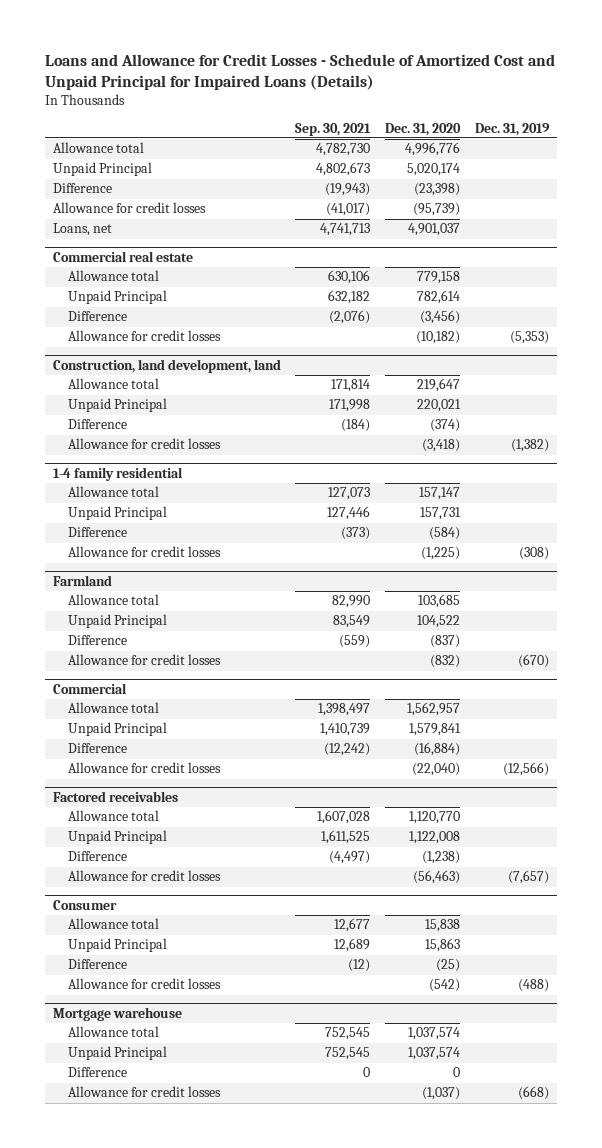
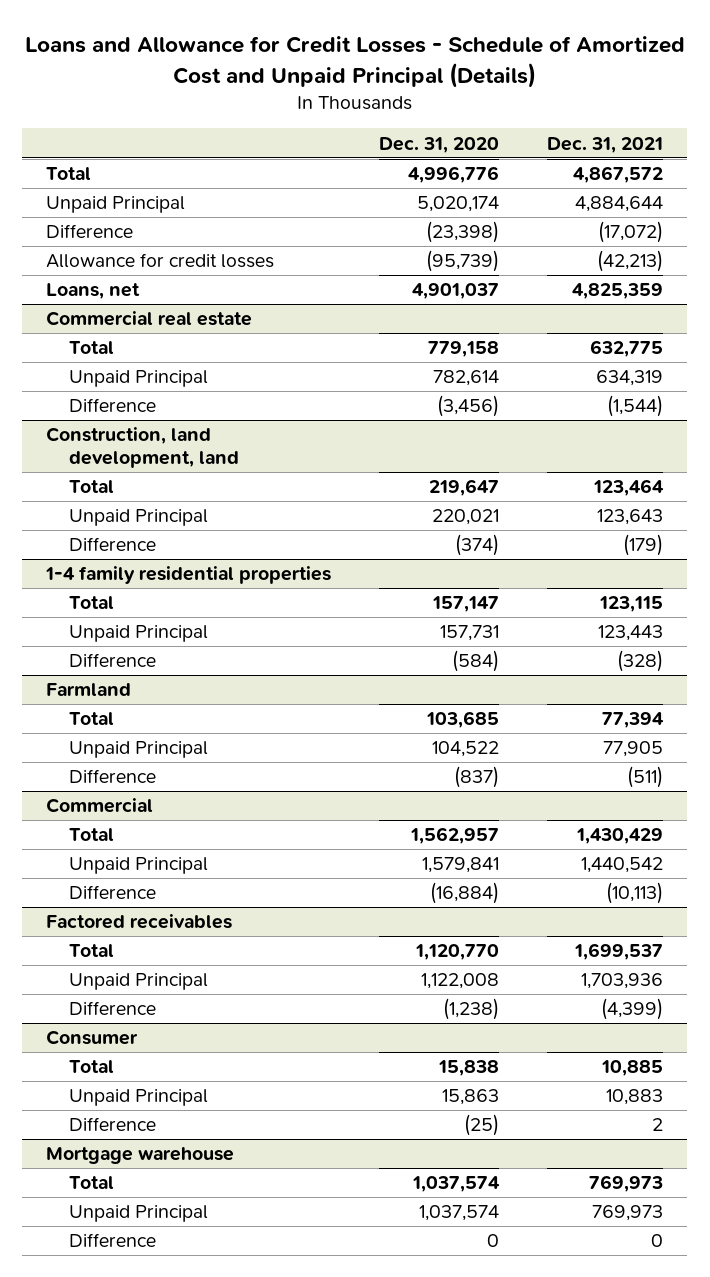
- Loans and Allowance for Credit Losses - Schedule of Amortized Cost and Unpaid Principal for Impaired Loans (Details)
+ Loans and Allowance for Credit Losses - Schedule of Amortized Cost and Unpaid Principal (Details)
- | Sep. 30, 2021 | Dec. 31, 2020 | Dec. 31, 2019
+ | Dec. 31, 2020 | Dec. 31, 2021
- Allowance total | 4,782,730 | 4,996,776 |
+ Total | 4,996,776 | 4,867,572
@ Commercial real estate
- Allowance total | 630,106 | 779,158 |
+ Total | 779,158 | 632,775
- Allowance for credit losses | | (10,182) | (5,353)
@ Construction, land development, land
- Allowance total | 171,814 | 219,647 |
+ Total | 219,647 | 123,464
- Allowance for credit losses | | (3,418) | (1,382)
- 1-4 family residential
- Allowance total | 127,073 | 157,147 |
+ 1-4 family residential properties
+ Total | 157,147 | 123,115
- Allowance for credit losses | | (1,225) | (308)
@ Farmland
- Allowance total | 82,990 | 103,685 |
+ Total | 103,685 | 77,394
- Allowance for credit losses | | (832) | (670)
@ Commercial
- Allowance total | 1,398,497 | 1,562,957 |
+ Total | 1,562,957 | 1,430,429
- Allowance for credit losses | | (22,040) | (12,566)
@ Factored receivables
- Allowance total | 1,607,028 | 1,120,770 |
+ Total | 1,120,770 | 1,699,537
- Allowance for credit losses | | (56,463) | (7,657)
@ Consumer
- Allowance total | 12,677 | 15,838 |
+ Total | 15,838 | 10,885
- Allowance for credit losses | | (542) | (488)
@ Mortgage warehouse
- Allowance total | 752,545 | 1,037,574 |
+ Total | 1,037,574 | 769,973
- Allowance for credit losses | | (1,037) | (668)

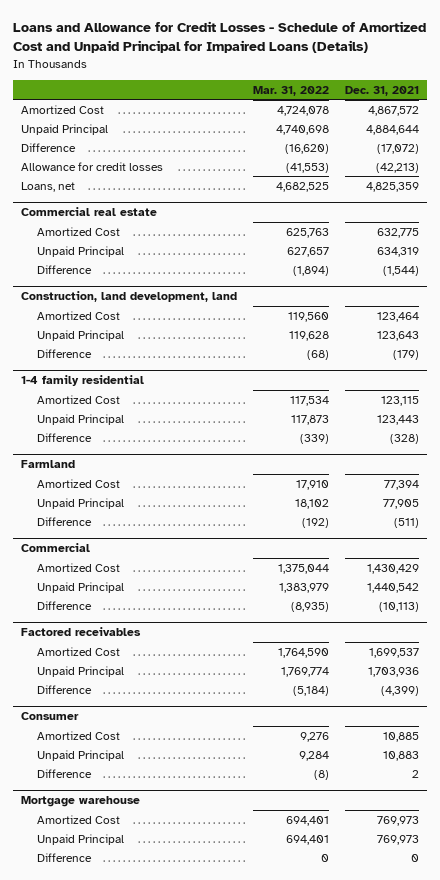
- Loans and Allowance for Credit Losses - Schedule of Amortized Cost and Unpaid Principal (Details)
+ Loans and Allowance for Credit Losses - Schedule of Amortized Cost and Unpaid Principal for Impaired Loans (Details)
- | Dec. 31, 2020 | Dec. 31, 2021
+ | Mar. 31, 2022 | Dec. 31, 2021
- Total | 4,996,776 | 4,867,572
+ Amortized Cost | 4,724,078 | 4,867,572
@ Commercial real estate
- Total | 779,158 | 632,775
+ Amortized Cost | 625,763 | 632,775
@ Construction, land development, land
- Total | 219,647 | 123,464
+ Amortized Cost | 119,560 | 123,464
- 1-4 family residential properties
- Total | 157,147 | 123,115
+ 1-4 family residential
+ Amortized Cost | 117,534 | 123,115
@ Farmland
- Total | 103,685 | 77,394
+ Amortized Cost | 17,910 | 77,394
@ Commercial
- Total | 1,562,957 | 1,430,429
+ Amortized Cost | 1,375,044 | 1,430,429
@ Factored receivables
- Total | 1,120,770 | 1,699,537
+ Amortized Cost | 1,764,590 | 1,699,537
@ Consumer
- Total | 15,838 | 10,885
+ Amortized Cost | 9,276 | 10,885
@ Mortgage warehouse
- Total | 1,037,574 | 769,973
+ Amortized Cost | 694,401 | 769,973

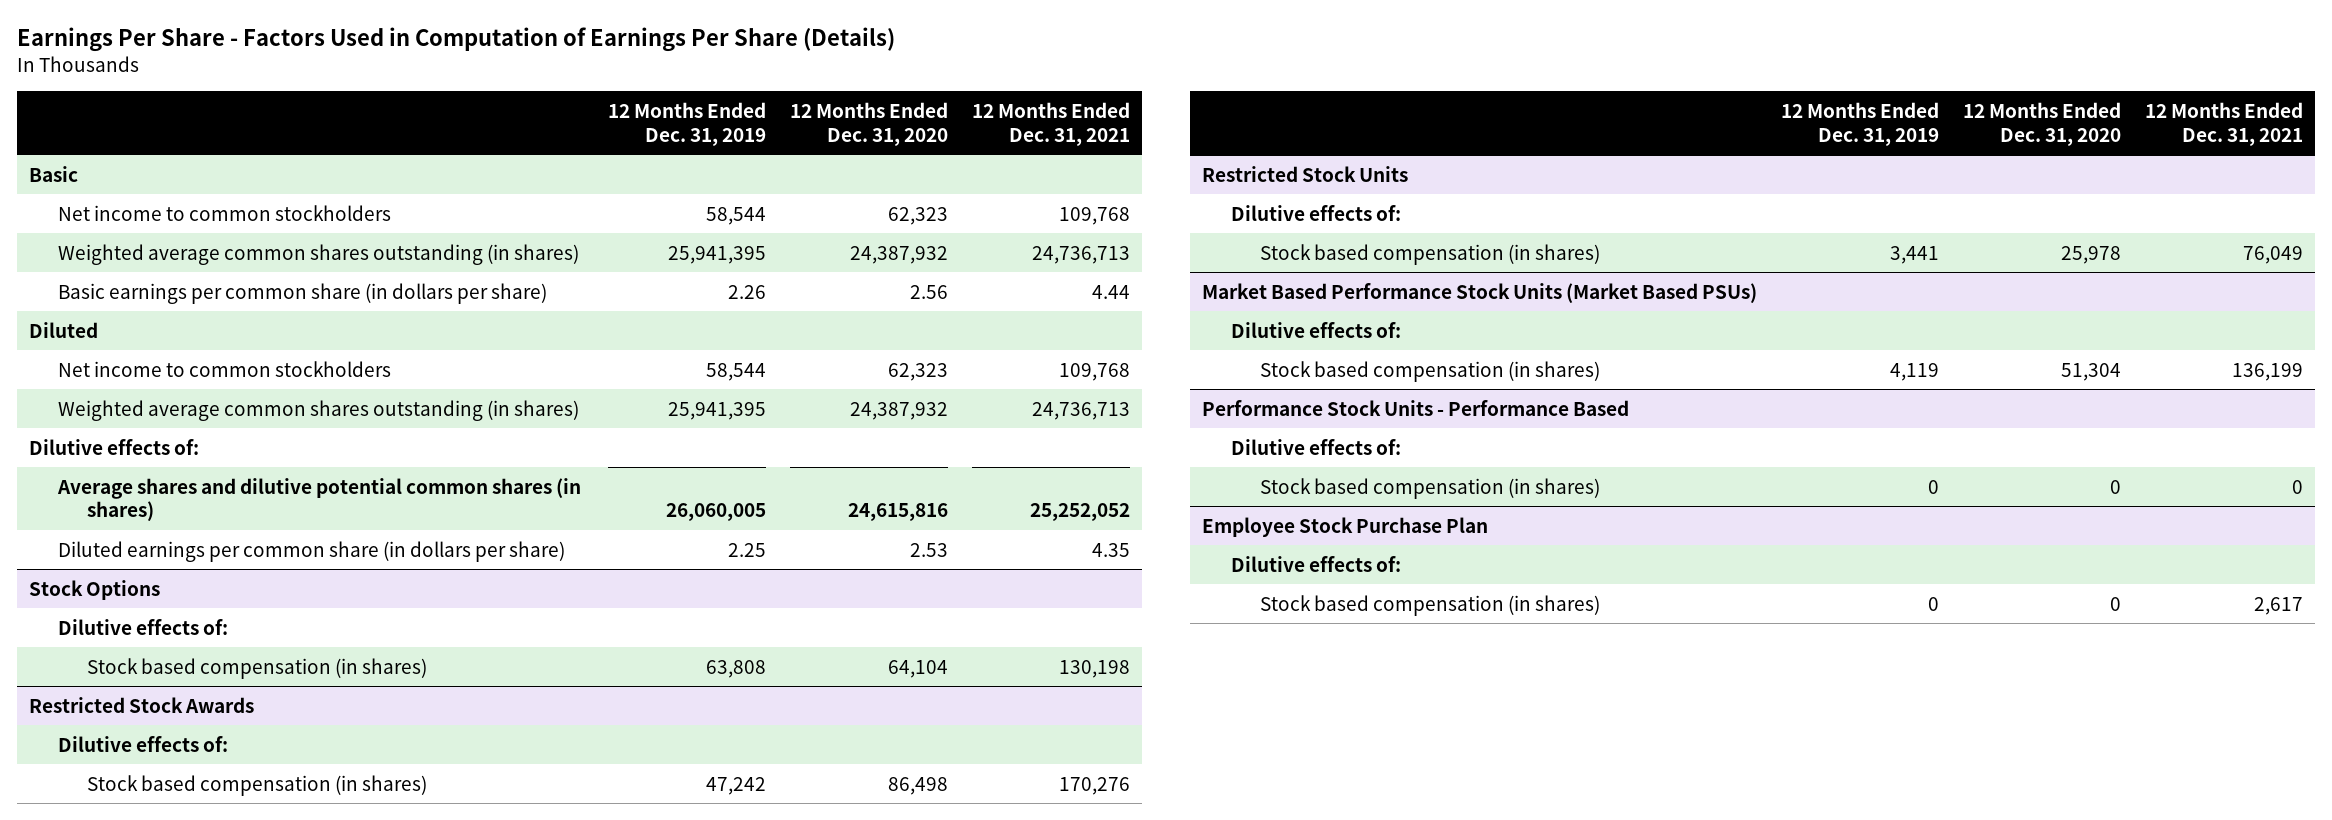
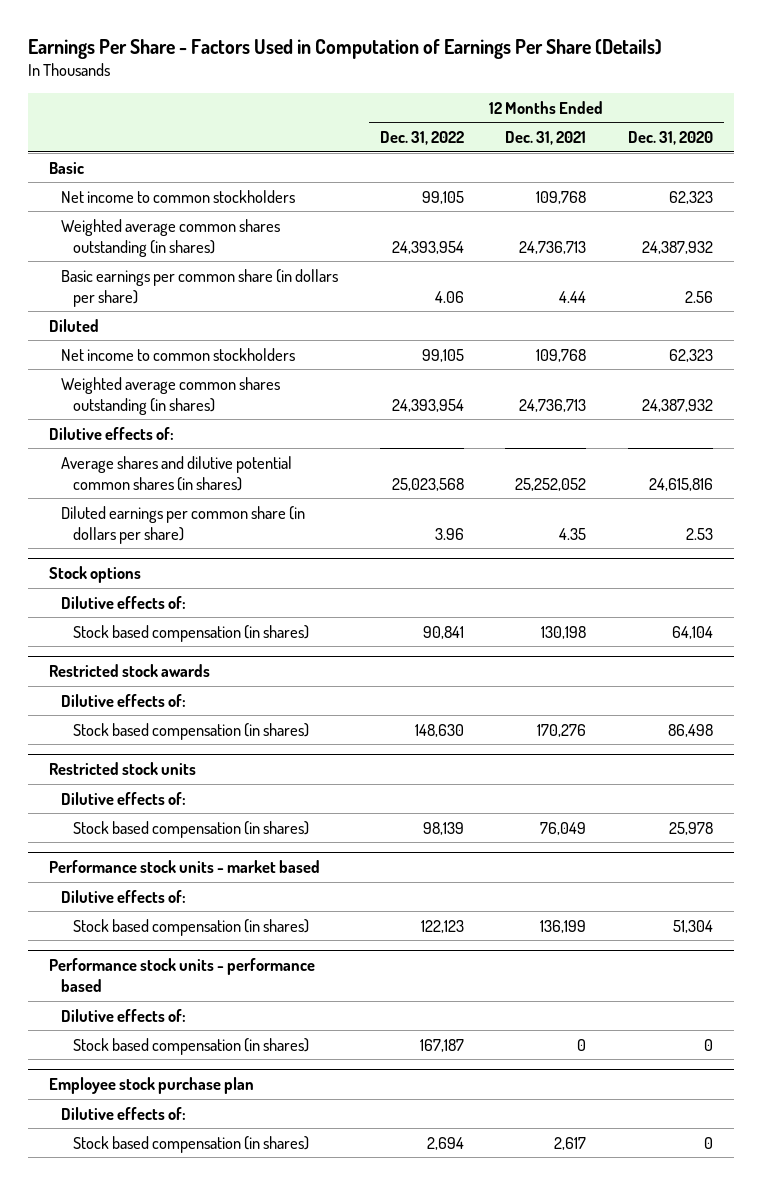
- | 12 Months Ended Dec. 31, 2019 | 12 Months Ended Dec. 31, 2020 | 12 Months Ended Dec. 31, 2021
+ | 12 Months Ended Dec. 31, 2022 | 12 Months Ended Dec. 31, 2021 | 12 Months Ended Dec. 31, 2020
- Stock Options
+ Stock options
- Restricted Stock Awards
+ Restricted stock awards
- Restricted Stock Units
+ Restricted stock units
- Market Based Performance Stock Units (Market Based PSUs)
+ Performance stock units - market based
- Performance Stock Units - Performance Based
+ Performance stock units - performance based
- Employee Stock Purchase Plan
+ Employee stock purchase plan

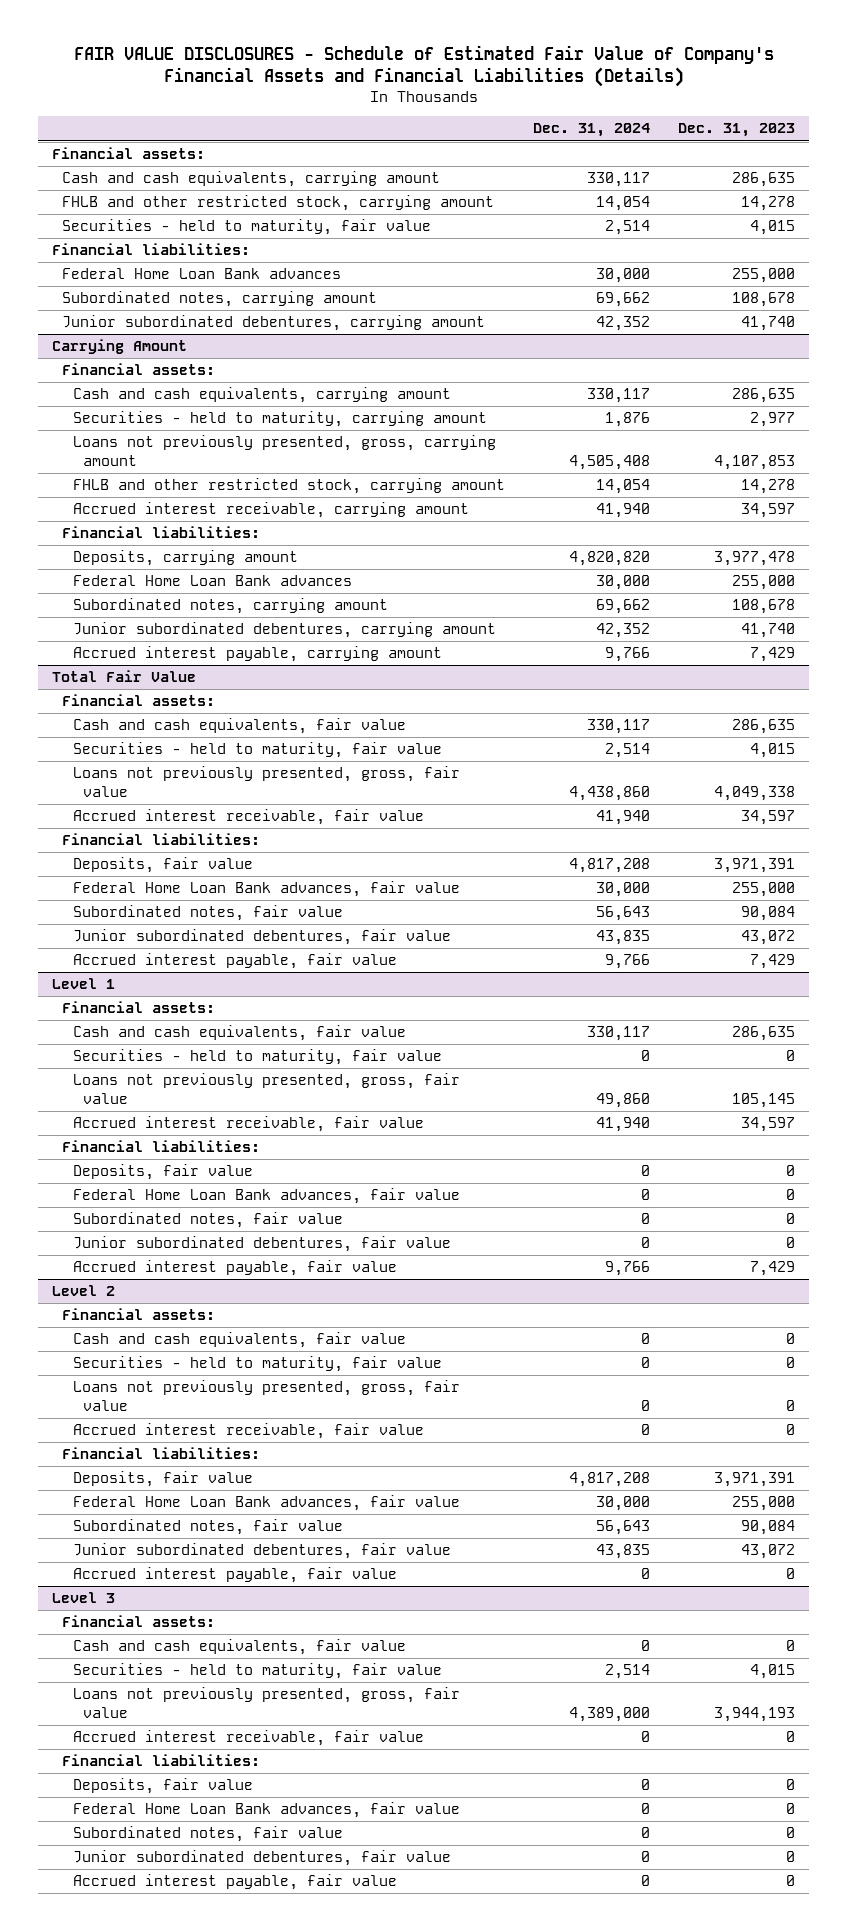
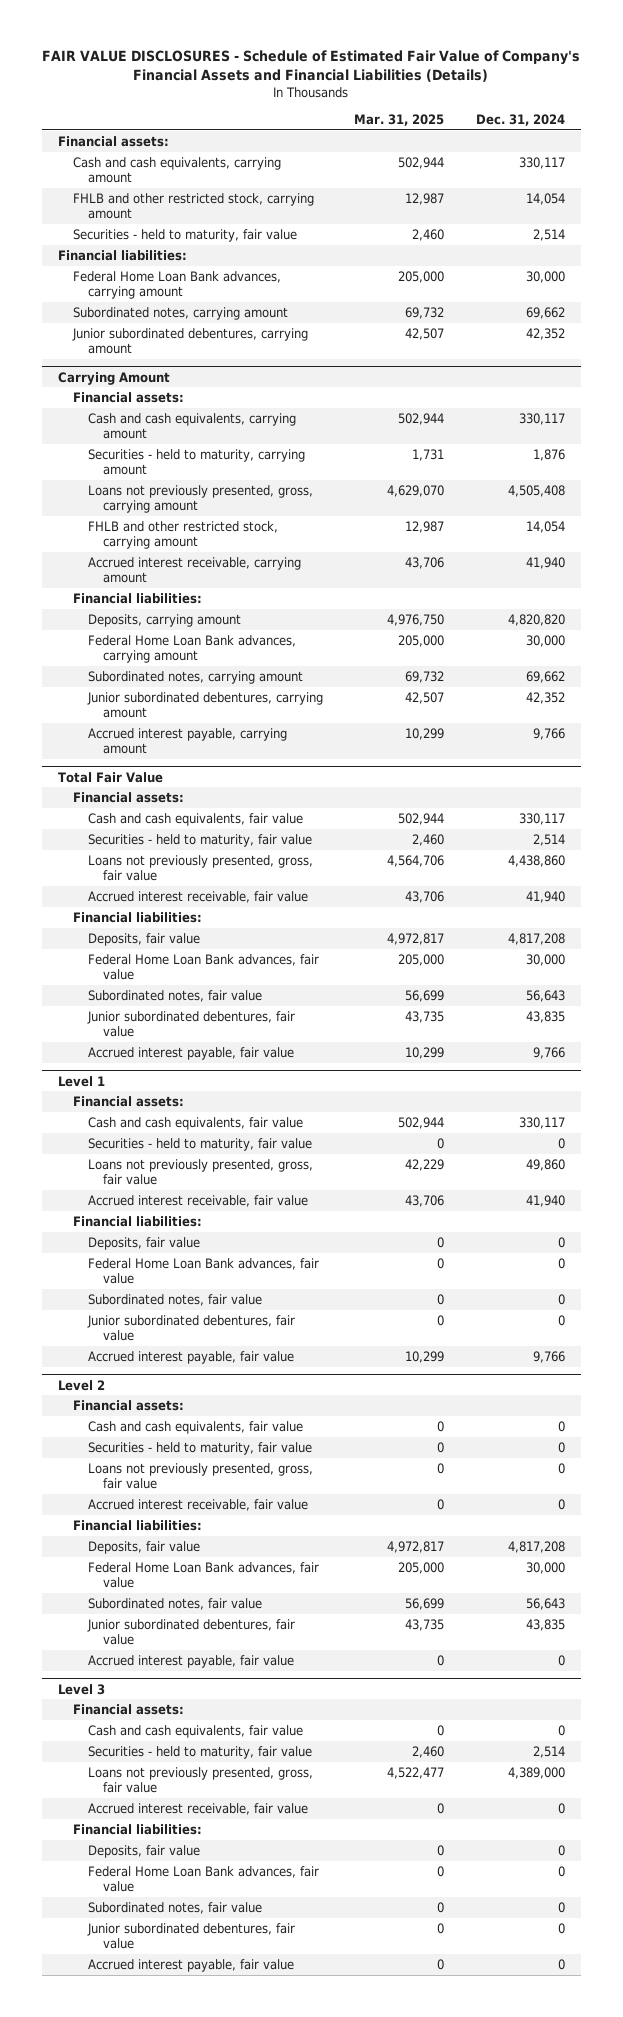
- | Dec. 31, 2024 | Dec. 31, 2023
+ | Mar. 31, 2025 | Dec. 31, 2024
- Federal Home Loan Bank advances | 30,000 | 255,000
+ Federal Home Loan Bank advances, carrying amount | 205,000 | 30,000
@ Carrying Amount
- Federal Home Loan Bank advances | 30,000 | 255,000
+ Federal Home Loan Bank advances, carrying amount | 205,000 | 30,000

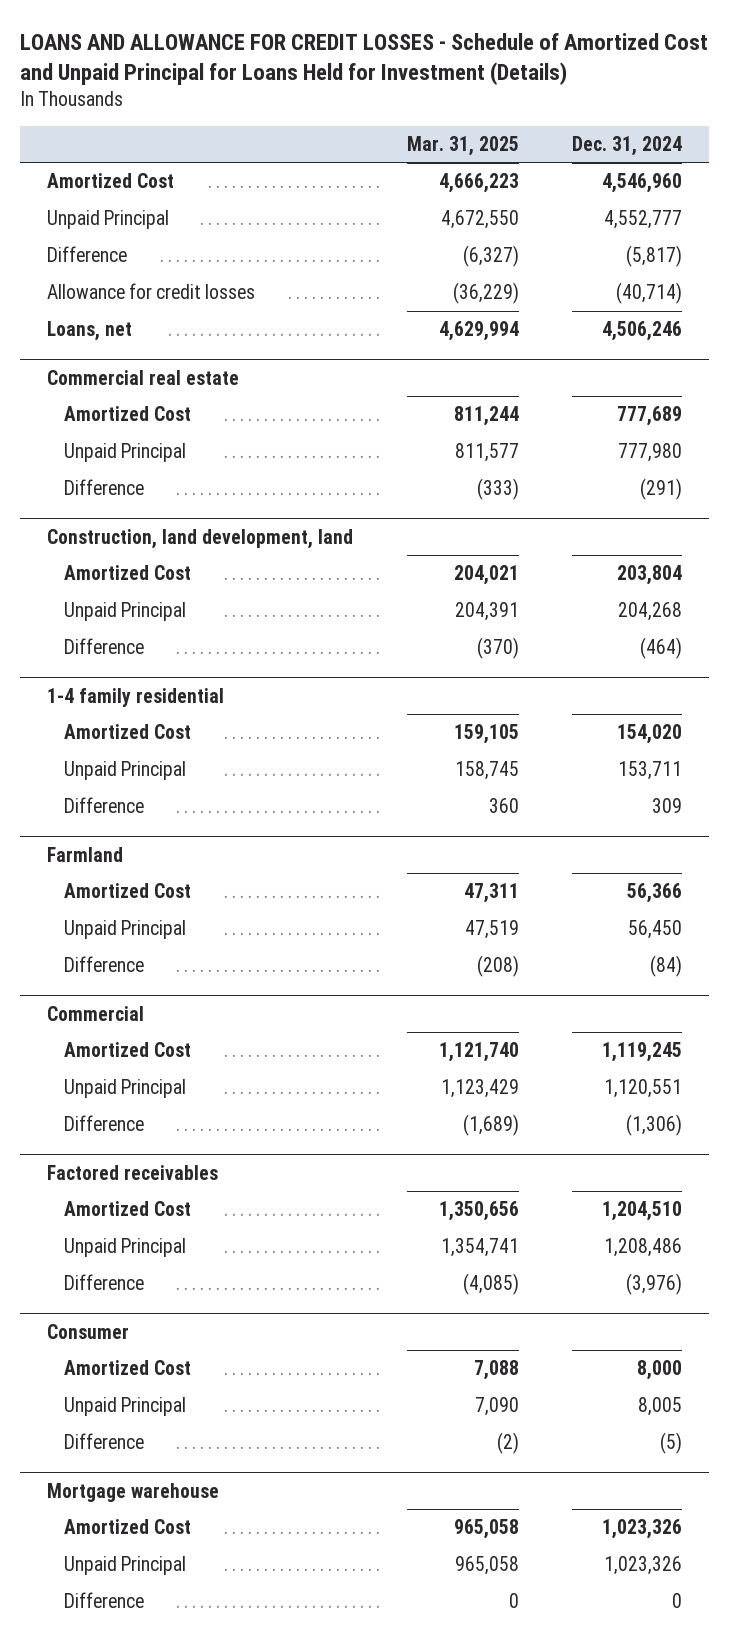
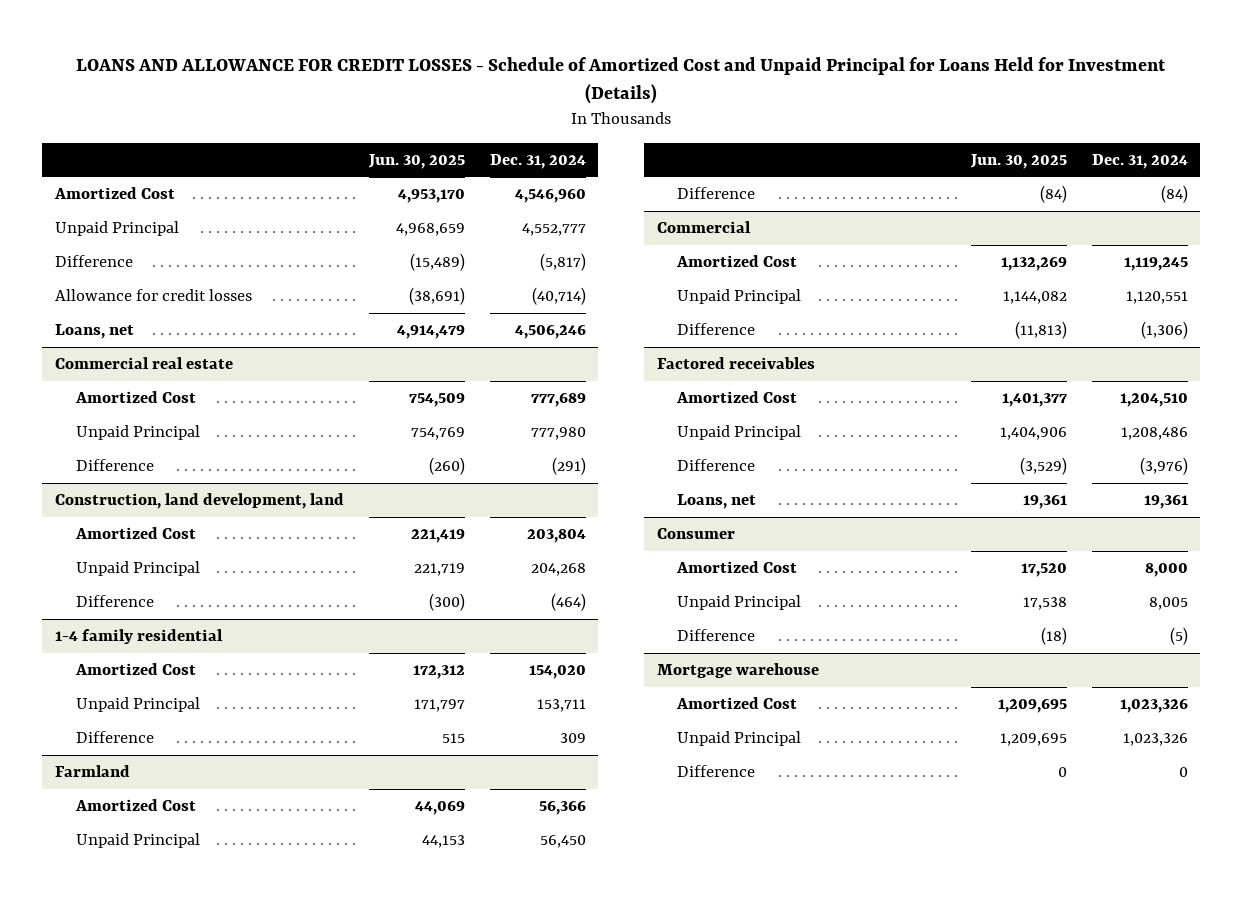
- | Mar. 31, 2025 | Dec. 31, 2024
+ | Jun. 30, 2025 | Dec. 31, 2024
@ Factored receivables
+ Loans, net | 19,361 | 19,361

